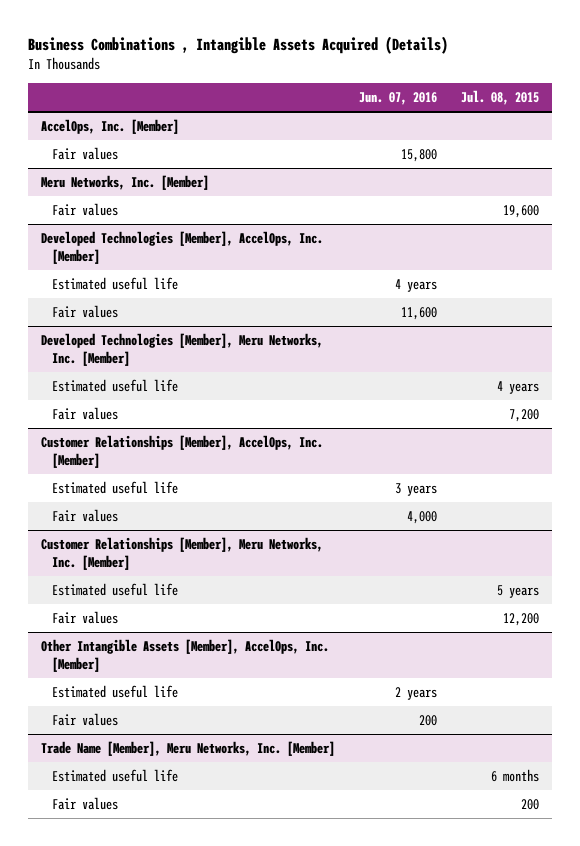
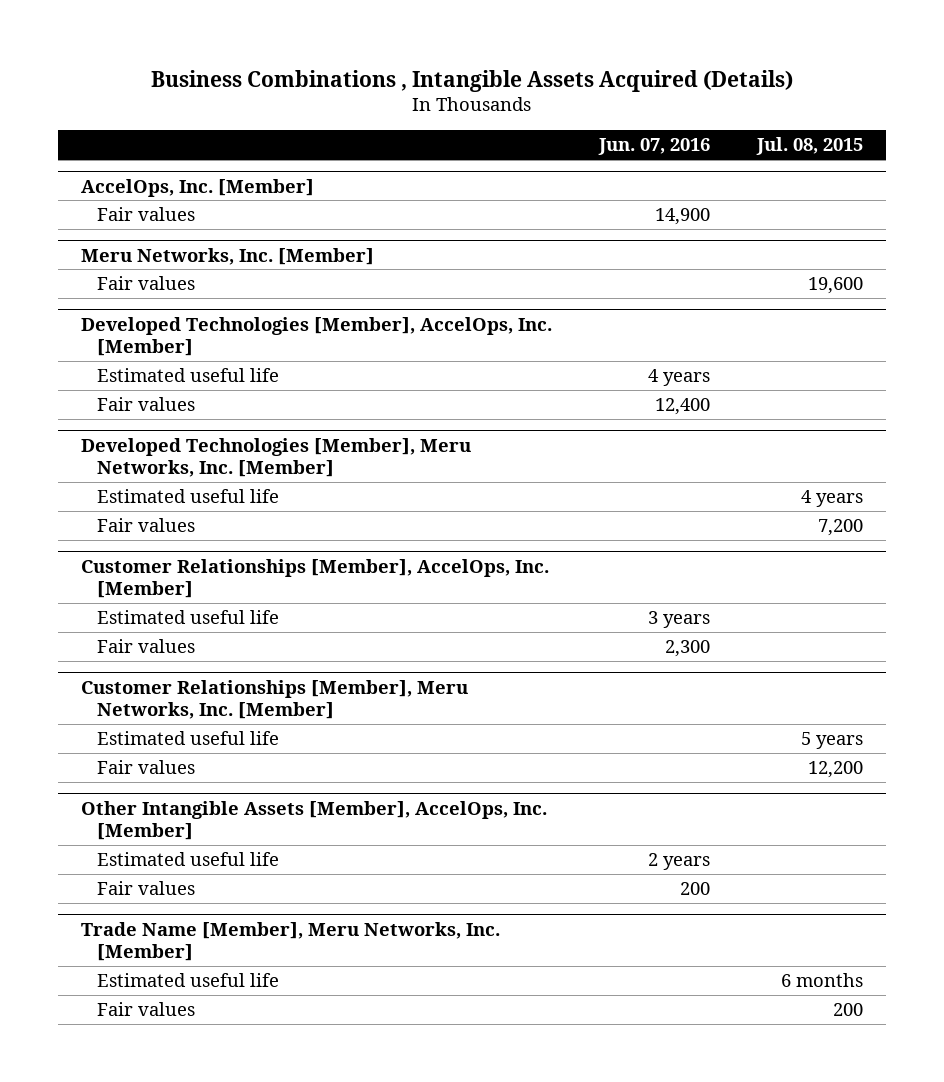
@ AccelOps, Inc. [Member]
- Fair values | 15,800 |
+ Fair values | 14,900 |
@ Developed Technologies [Member], AccelOps, Inc. [Member]
- Fair values | 11,600 |
+ Fair values | 12,400 |
@ Customer Relationships [Member], AccelOps, Inc. [Member]
- Fair values | 4,000 |
+ Fair values | 2,300 |

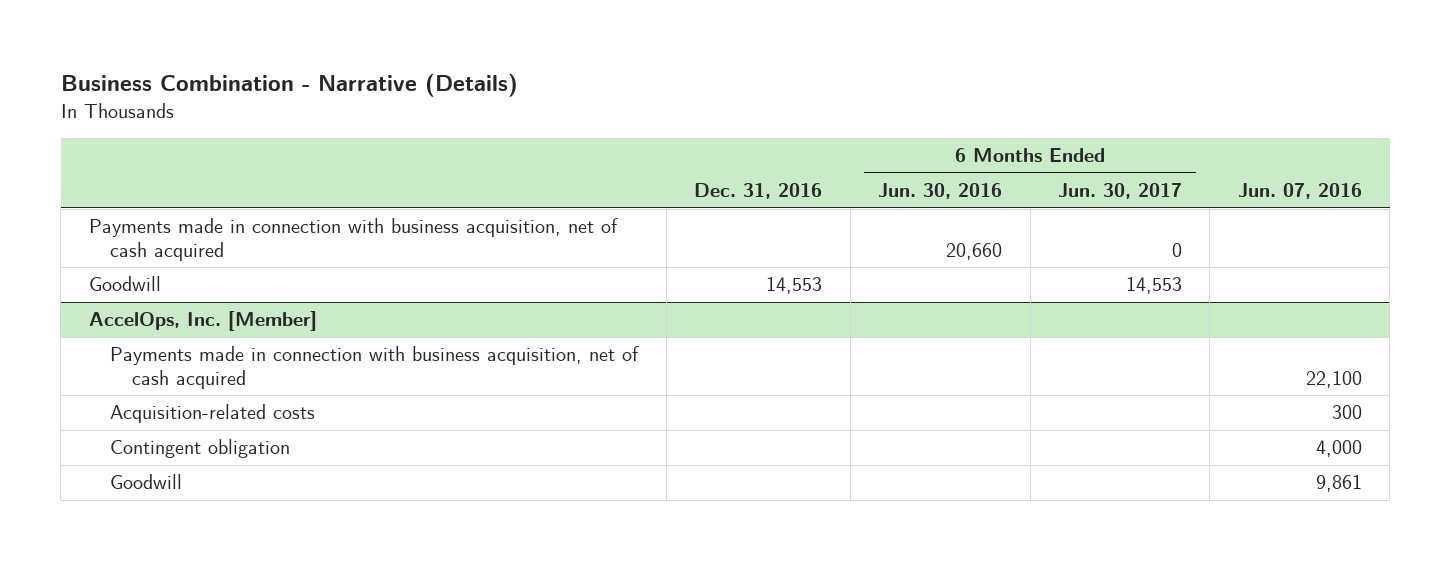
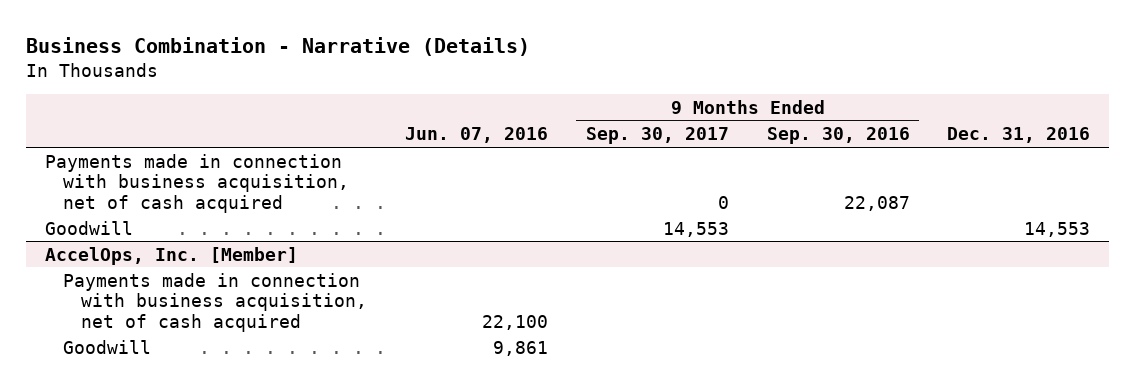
- | Dec. 31, 2016 | 6 Months Ended Jun. 30, 2016 | 6 Months Ended Jun. 30, 2017 | Jun. 07, 2016
+ | Jun. 07, 2016 | 9 Months Ended Sep. 30, 2017 | 9 Months Ended Sep. 30, 2016 | Dec. 31, 2016
@ AccelOps, Inc. [Member]
- Acquisition-related costs | | | | 300
- Contingent obligation | | | | 4,000

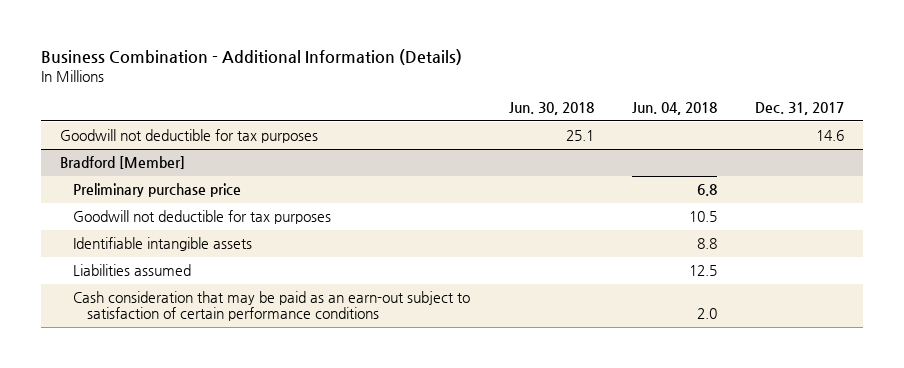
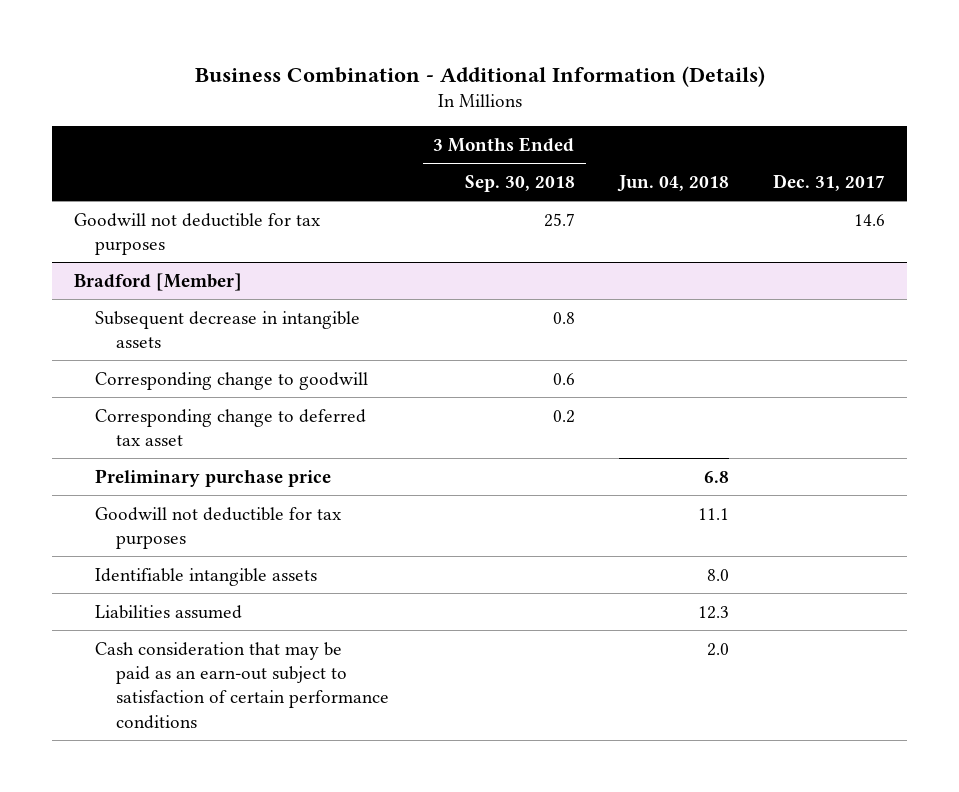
- | Jun. 30, 2018 | Jun. 04, 2018 | Dec. 31, 2017
+ | 3 Months Ended Sep. 30, 2018 | Jun. 04, 2018 | Dec. 31, 2017
@ Bradford [Member]
+ Subsequent decrease in intangible assets | 0.8 | |
+ Corresponding change to goodwill | 0.6 | |
+ Corresponding change to deferred tax asset | 0.2 | |
- Goodwill not deductible for tax purposes | | 10.5 |
- Identifiable intangible assets | | 8.8 |
- Liabilities assumed | | 12.5 |
+ Goodwill not deductible for tax purposes | | 11.1 |
+ Identifiable intangible assets | | 8.0 |
+ Liabilities assumed | | 12.3 |

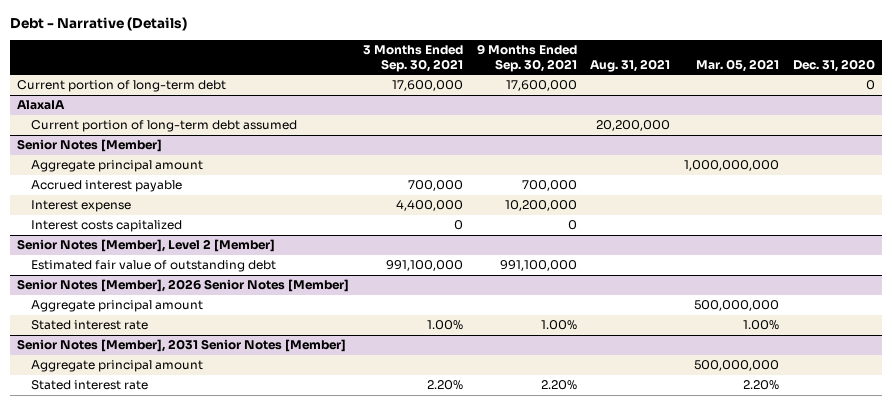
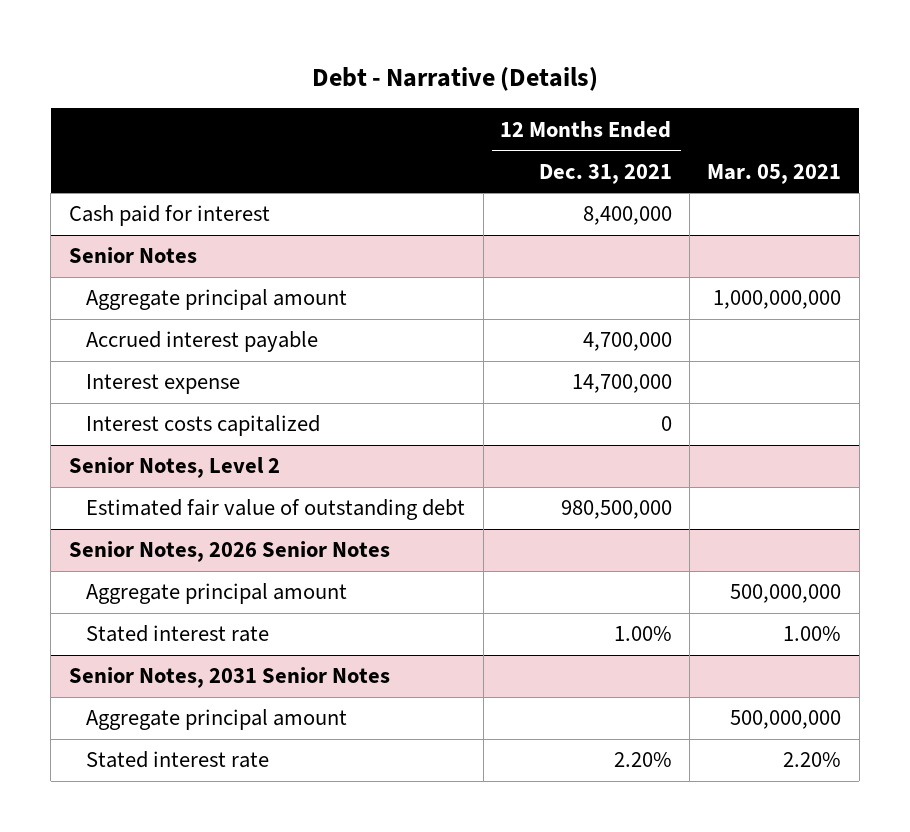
- | 3 Months Ended Sep. 30, 2021 | 9 Months Ended Sep. 30, 2021 | Aug. 31, 2021 | Mar. 05, 2021 | Dec. 31, 2020
+ | 12 Months Ended Dec. 31, 2021 | Mar. 05, 2021
- Current portion of long-term debt | 17,600,000 | 17,600,000 | | | 0
- AlaxaIA
- Current portion of long-term debt assumed | | | 20,200,000 | |
- Senior Notes [Member]
+ Cash paid for interest | 8,400,000 |
+ Senior Notes
- Senior Notes [Member], Level 2 [Member]
+ Senior Notes, Level 2
- Senior Notes [Member], 2026 Senior Notes [Member]
+ Senior Notes, 2026 Senior Notes
- Senior Notes [Member], 2031 Senior Notes [Member]
+ Senior Notes, 2031 Senior Notes

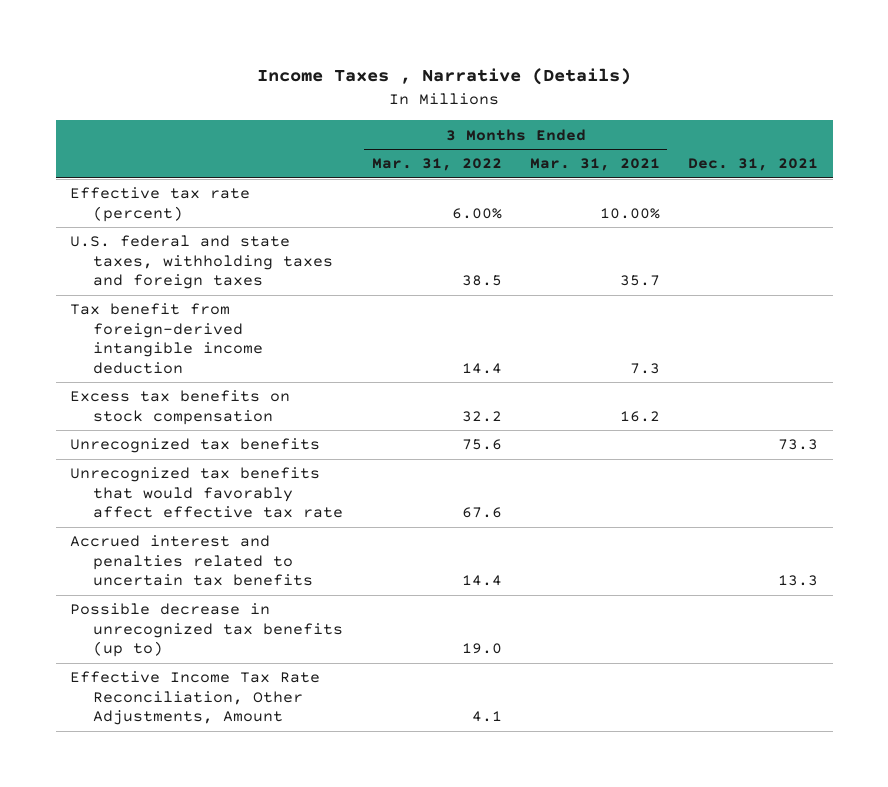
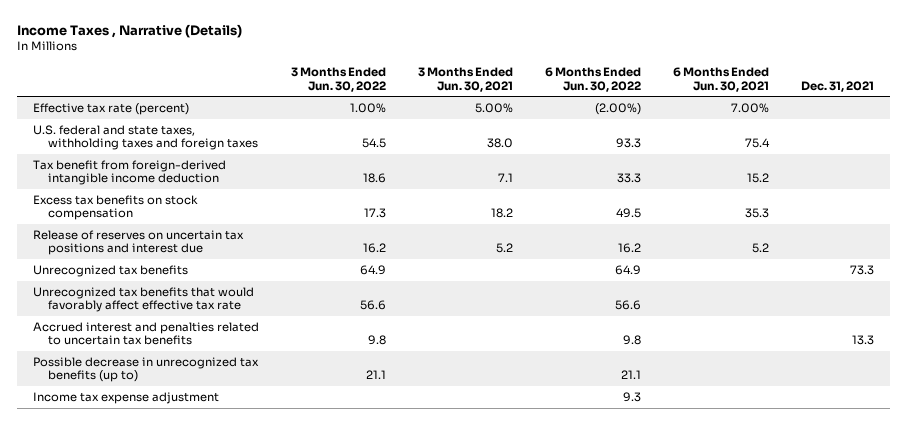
- | 3 Months Ended Mar. 31, 2022 | 3 Months Ended Mar. 31, 2021 | Dec. 31, 2021
+ | 3 Months Ended Jun. 30, 2022 | 3 Months Ended Jun. 30, 2021 | 6 Months Ended Jun. 30, 2022 | 6 Months Ended Jun. 30, 2021 | Dec. 31, 2021
+ Release of reserves on uncertain tax positions and interest due | 16.2 | 5.2 | 16.2 | 5.2 |
- Effective Income Tax Rate Reconciliation, Other Adjustments, Amount | 4.1 | |
+ Income tax expense adjustment | | | 9.3 | |

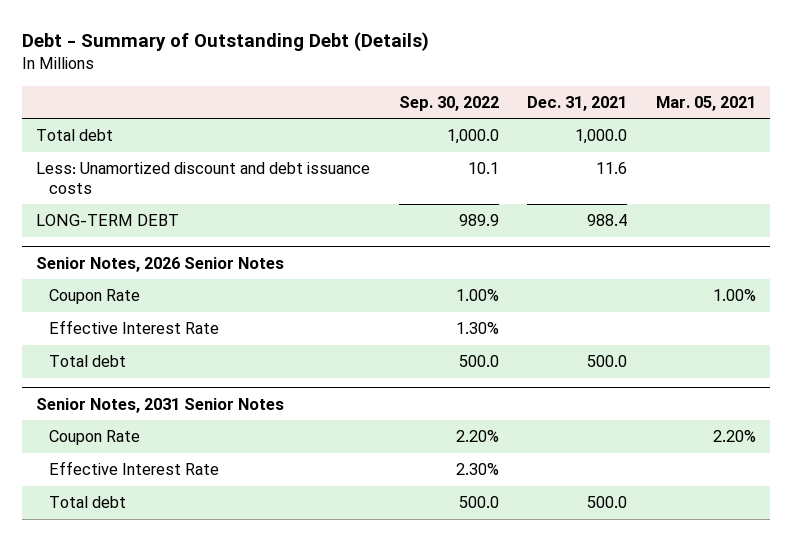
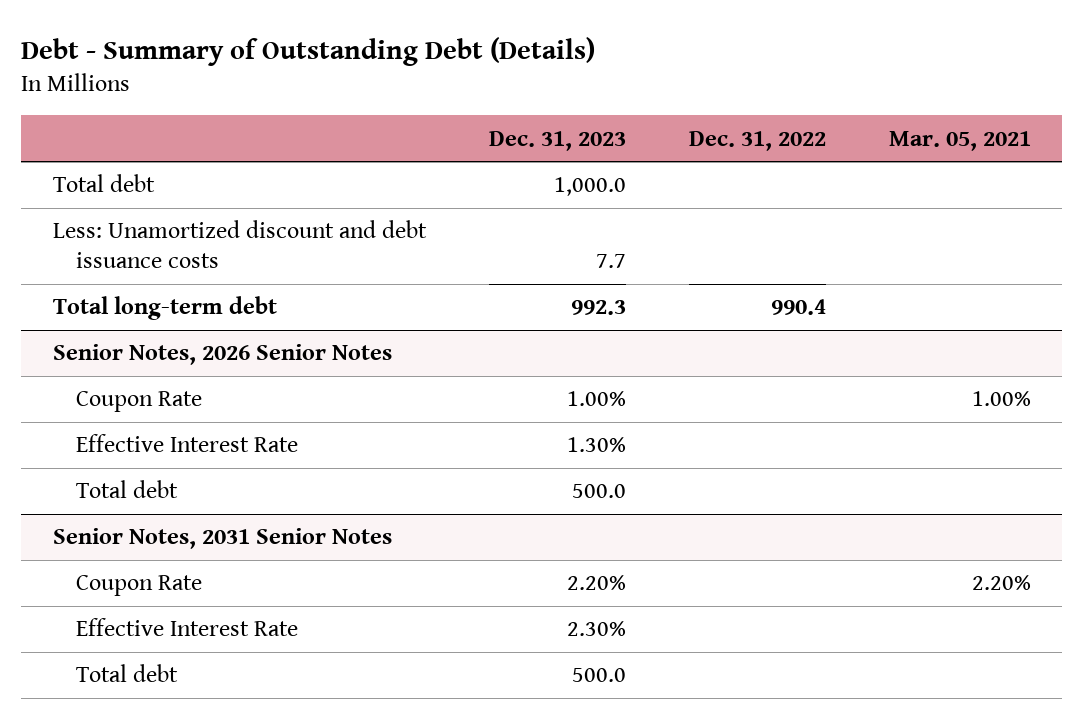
- | Sep. 30, 2022 | Dec. 31, 2021 | Mar. 05, 2021
+ | Dec. 31, 2023 | Dec. 31, 2022 | Mar. 05, 2021
- LONG-TERM DEBT | 989.9 | 988.4 |
+ Total long-term debt | 992.3 | 990.4 |

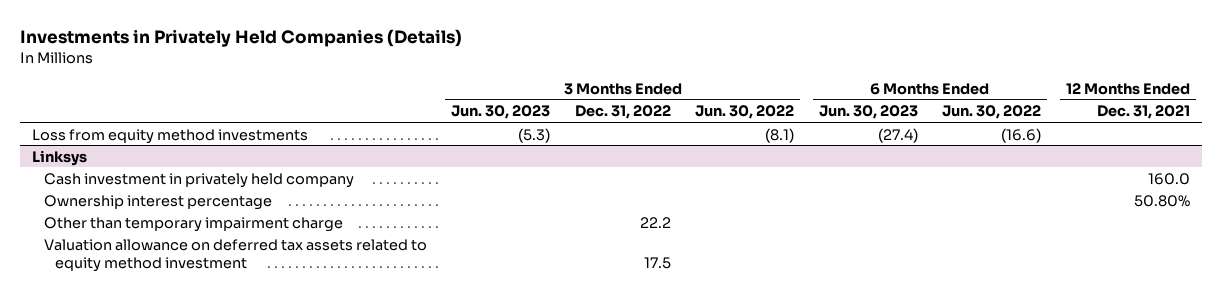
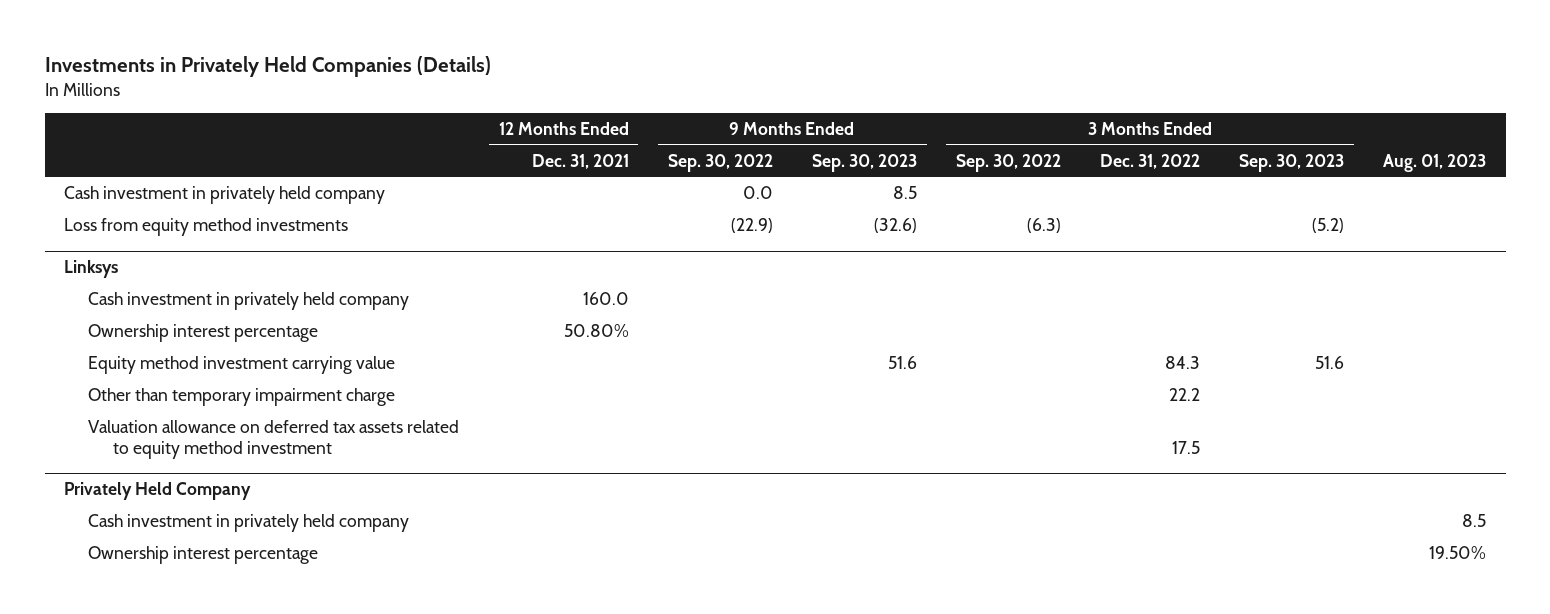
- | 3 Months Ended Jun. 30, 2023 | 3 Months Ended Dec. 31, 2022 | 3 Months Ended Jun. 30, 2022 | 6 Months Ended Jun. 30, 2023 | 6 Months Ended Jun. 30, 2022 | 12 Months Ended Dec. 31, 2021
+ | 12 Months Ended Dec. 31, 2021 | 9 Months Ended Sep. 30, 2022 | 9 Months Ended Sep. 30, 2023 | 3 Months Ended Sep. 30, 2022 | 3 Months Ended Dec. 31, 2022 | 3 Months Ended Sep. 30, 2023 | Aug. 01, 2023
+ Cash investment in privately held company | | 0.0 | 8.5 | | | |
@ Linksys
+ Equity method investment carrying value | | | 51.6 | | 84.3 | 51.6 |
+ Privately Held Company
+ Cash investment in privately held company | | | | | | | 8.5
+ Ownership interest percentage | | | | | | | 19.50%

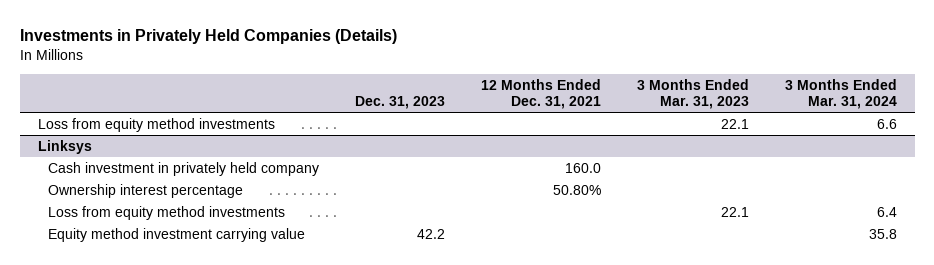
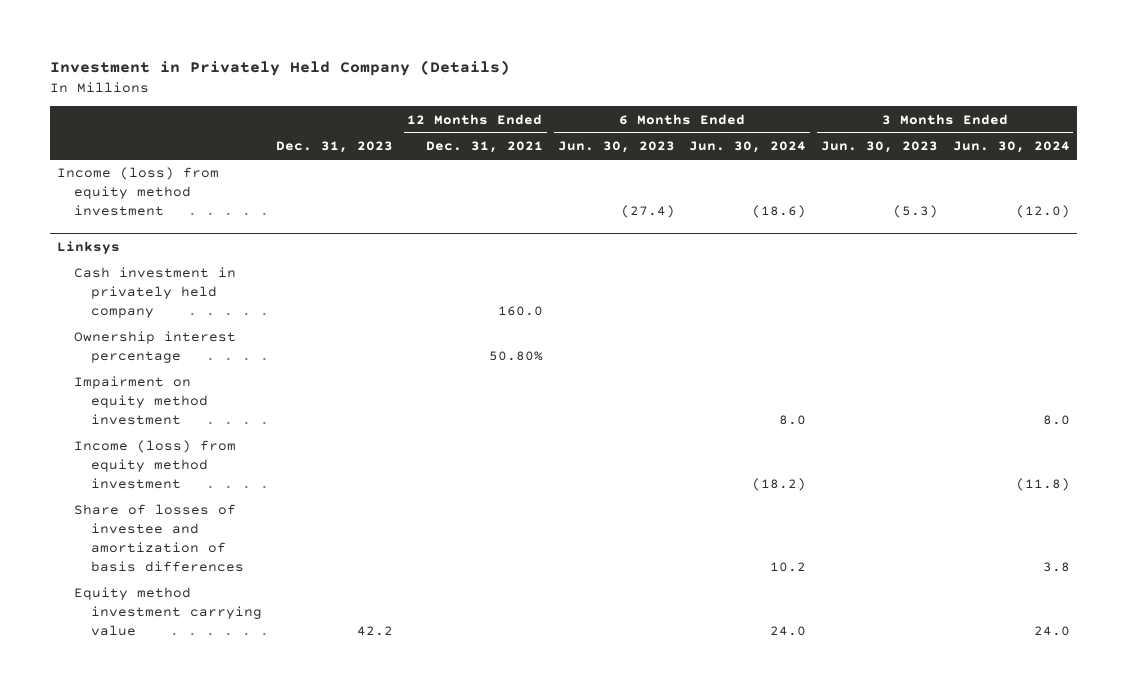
- Investments in Privately Held Companies (Details)
+ Investment in Privately Held Company (Details)
- | Dec. 31, 2023 | 12 Months Ended Dec. 31, 2021 | 3 Months Ended Mar. 31, 2023 | 3 Months Ended Mar. 31, 2024
+ | Dec. 31, 2023 | 12 Months Ended Dec. 31, 2021 | 6 Months Ended Jun. 30, 2023 | 6 Months Ended Jun. 30, 2024 | 3 Months Ended Jun. 30, 2023 | 3 Months Ended Jun. 30, 2024
- Loss from equity method investments | | | 22.1 | 6.6
+ Income (loss) from equity method investment | | | (27.4) | (18.6) | (5.3) | (12.0)
@ Linksys
- Loss from equity method investments | | | 22.1 | 6.4
+ Impairment on equity method investment | | | | 8.0 | | 8.0
+ Income (loss) from equity method investment | | | | (18.2) | | (11.8)
+ Share of losses of investee and amortization of basis differences | | | | 10.2 | | 3.8

